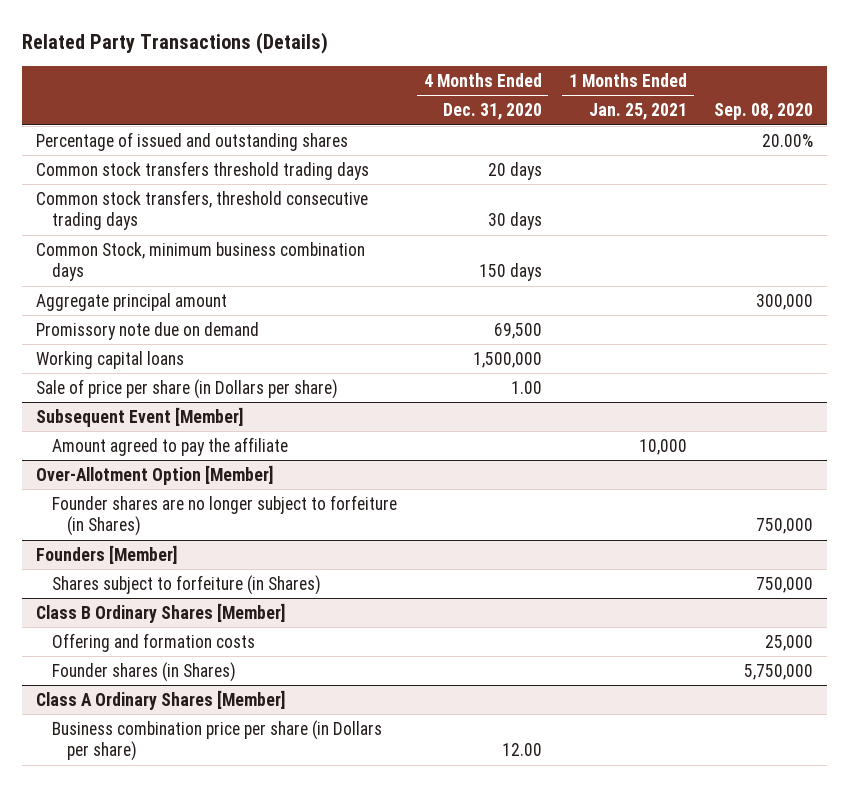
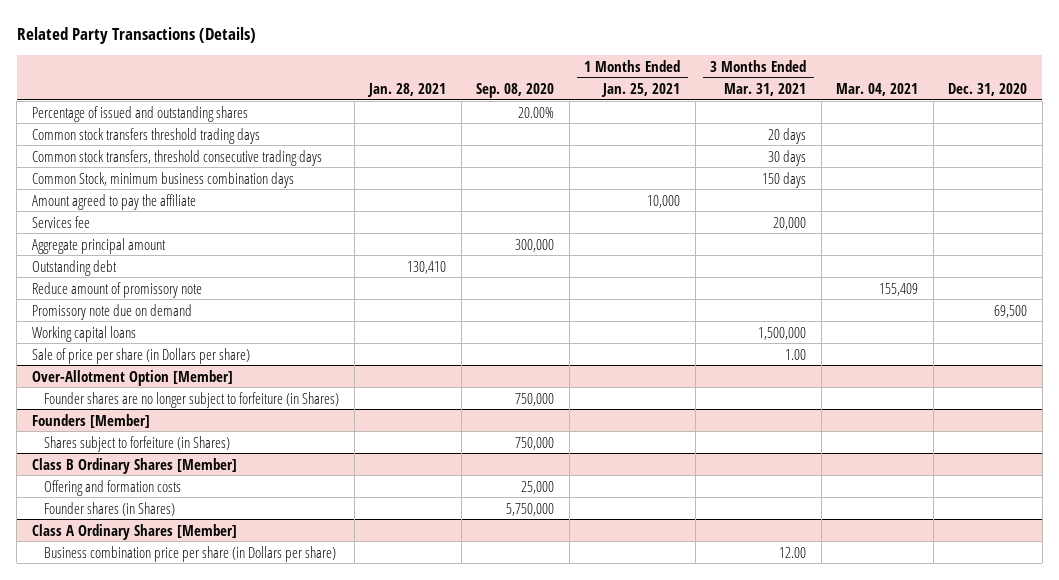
- | 4 Months Ended Dec. 31, 2020 | 1 Months Ended Jan. 25, 2021 | Sep. 08, 2020
+ | Jan. 28, 2021 | Sep. 08, 2020 | 1 Months Ended Jan. 25, 2021 | 3 Months Ended Mar. 31, 2021 | Mar. 04, 2021 | Dec. 31, 2020
+ Amount agreed to pay the affiliate | | | 10,000 | | |
+ Services fee | | | | 20,000 | |
+ Outstanding debt | 130,410 | | | | |
+ Reduce amount of promissory note | | | | | 155,409 |
- Subsequent Event [Member]
- Amount agreed to pay the affiliate | | 10,000 |

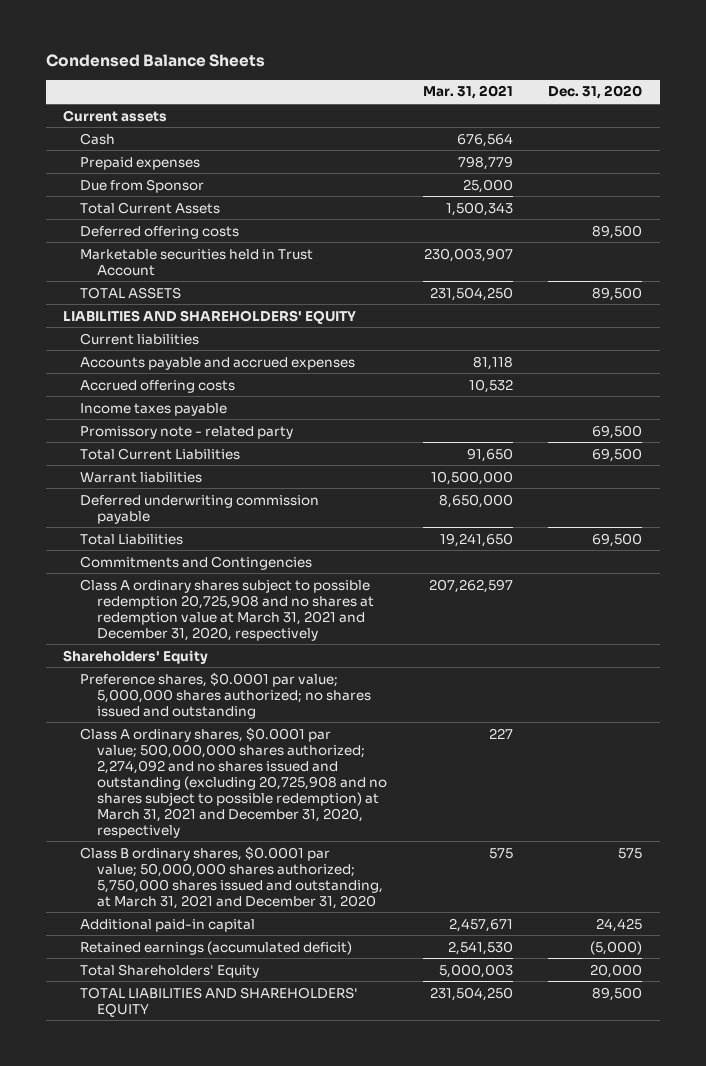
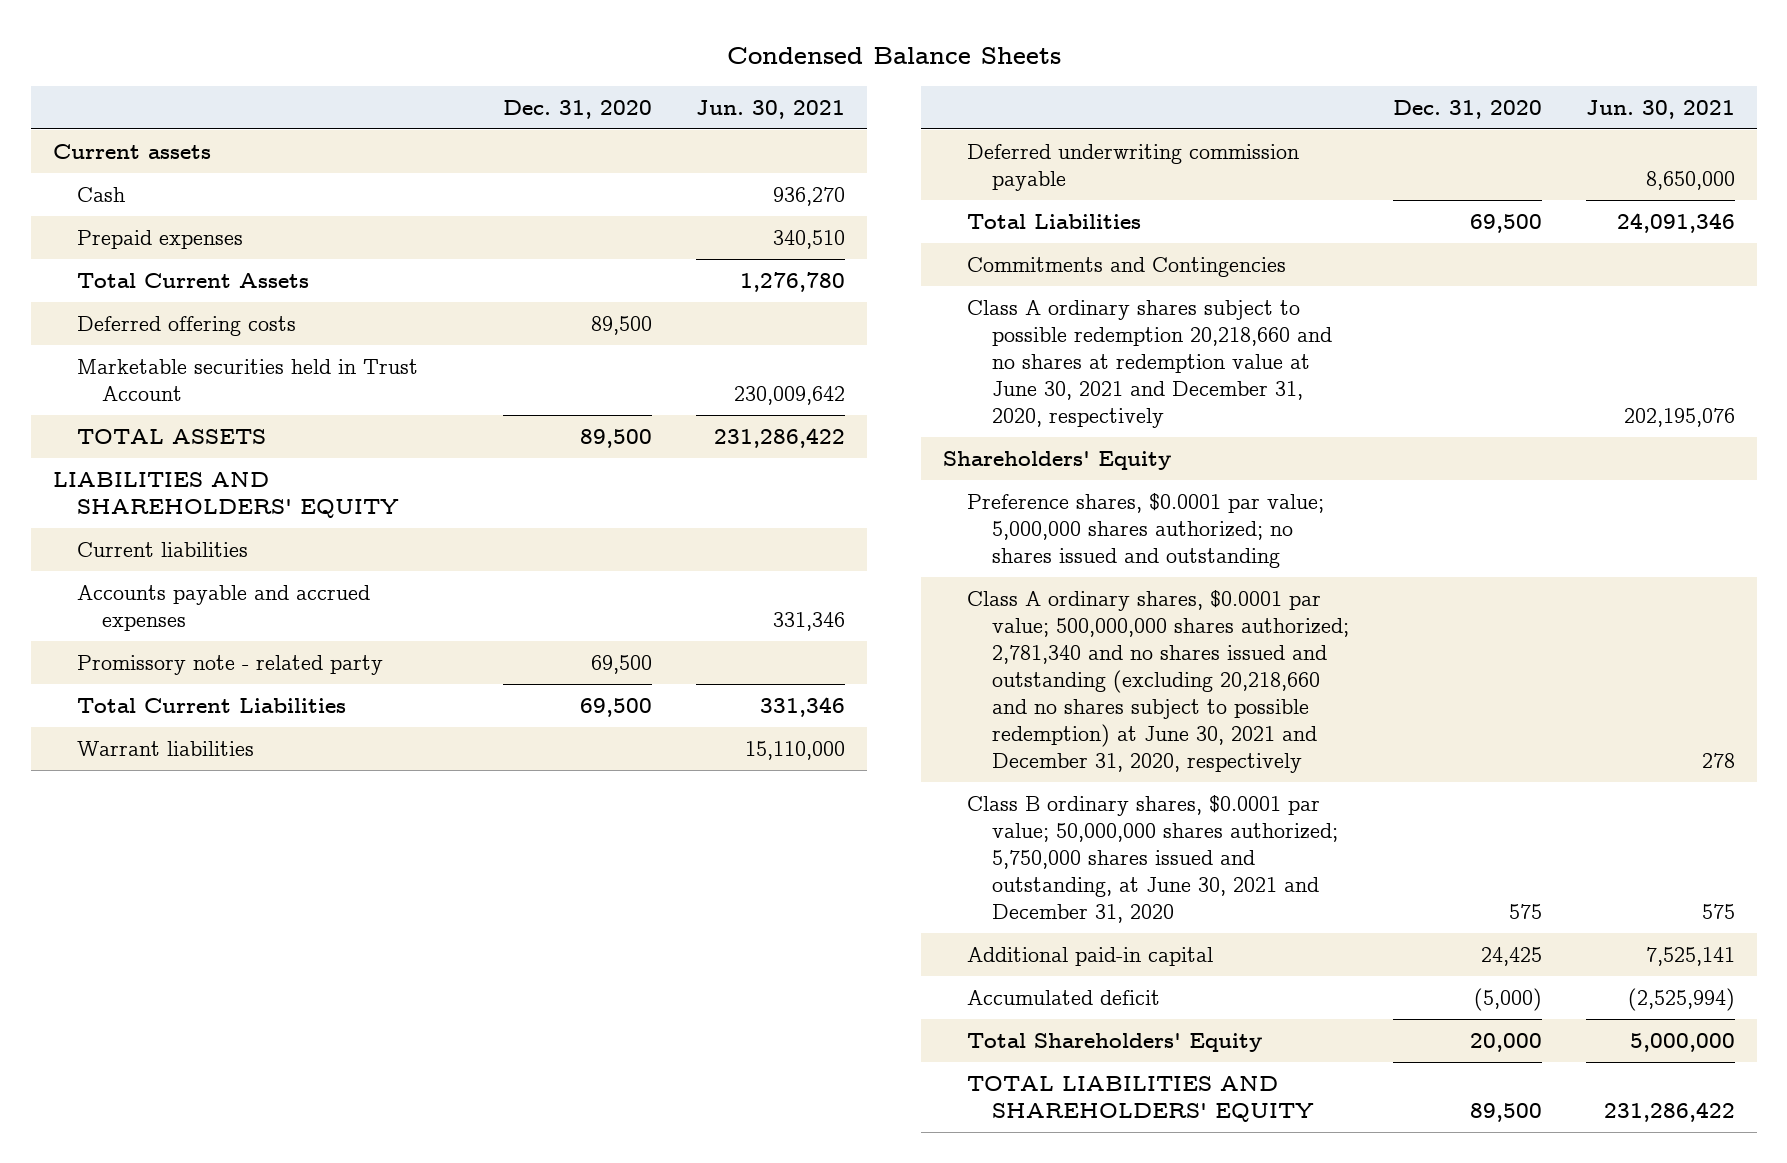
- | Mar. 31, 2021 | Dec. 31, 2020
+ | Dec. 31, 2020 | Jun. 30, 2021
- Due from Sponsor | 25,000 |
- Accrued offering costs | 10,532 |
- Income taxes payable
- Class A ordinary shares subject to possible redemption 20,725,908 and no shares at redemption value at March 31, 2021 and December 31, 2020, respectively | 207,262,597 |
+ Class A ordinary shares subject to possible redemption 20,218,660 and no shares at redemption value at June 30, 2021 and December 31, 2020, respectively | | 202,195,076
- Class A ordinary shares, $0.0001 par value; 500,000,000 shares authorized; 2,274,092 and no shares issued and outstanding (excluding 20,725,908 and no shares subject to possible redemption) at March 31, 2021 and December 31, 2020, respectively | 227 |
- Class B ordinary shares, $0.0001 par value; 50,000,000 shares authorized; 5,750,000 shares issued and outstanding, at March 31, 2021 and December 31, 2020 | 575 | 575
+ Class A ordinary shares, $0.0001 par value; 500,000,000 shares authorized; 2,781,340 and no shares issued and outstanding (excluding 20,218,660 and no shares subject to possible redemption) at June 30, 2021 and December 31, 2020, respectively | | 278
+ Class B ordinary shares, $0.0001 par value; 50,000,000 shares authorized; 5,750,000 shares issued and outstanding, at June 30, 2021 and December 31, 2020 | 575 | 575
- Retained earnings (accumulated deficit) | 2,541,530 | (5,000)
+ Accumulated deficit | (5,000) | (2,525,994)

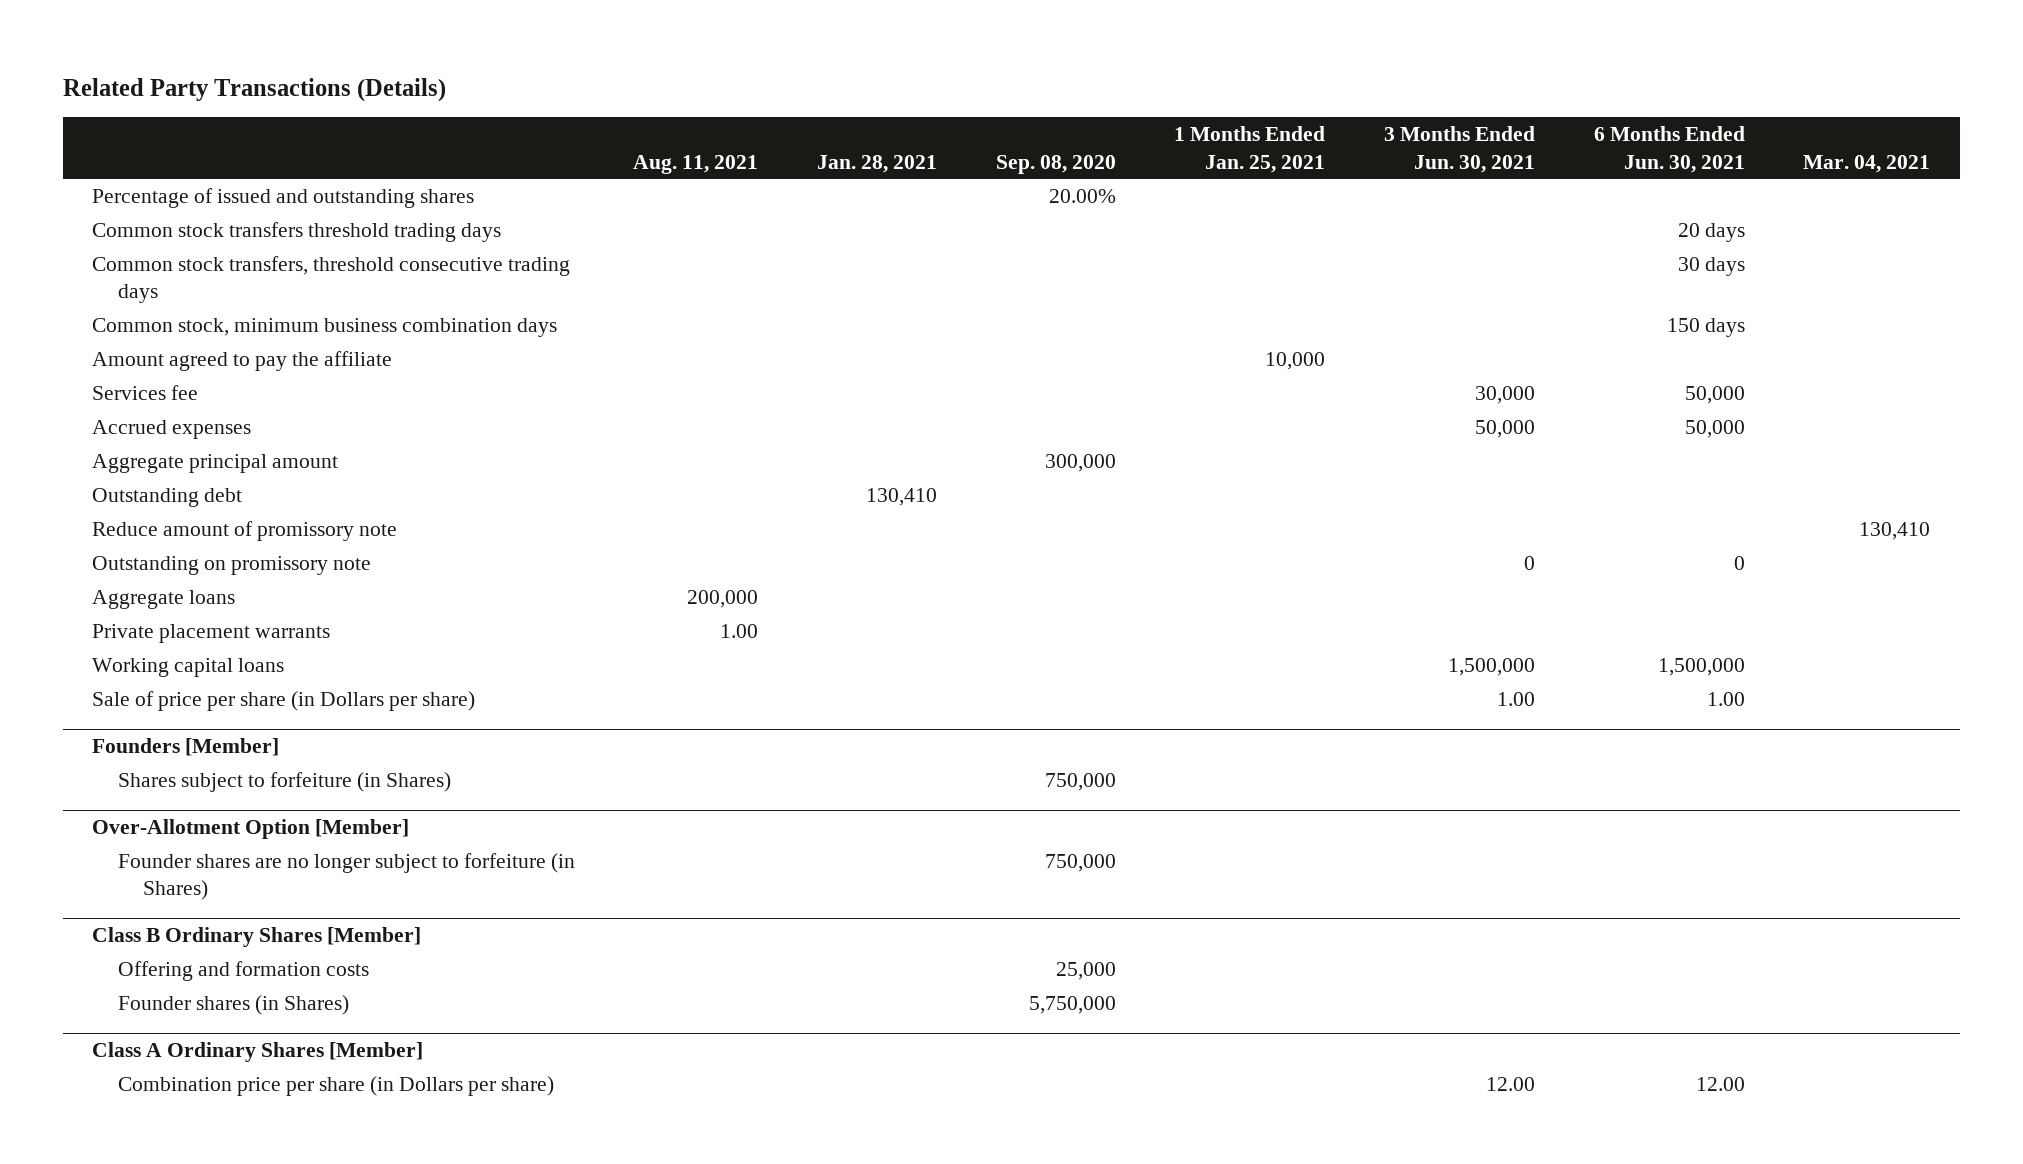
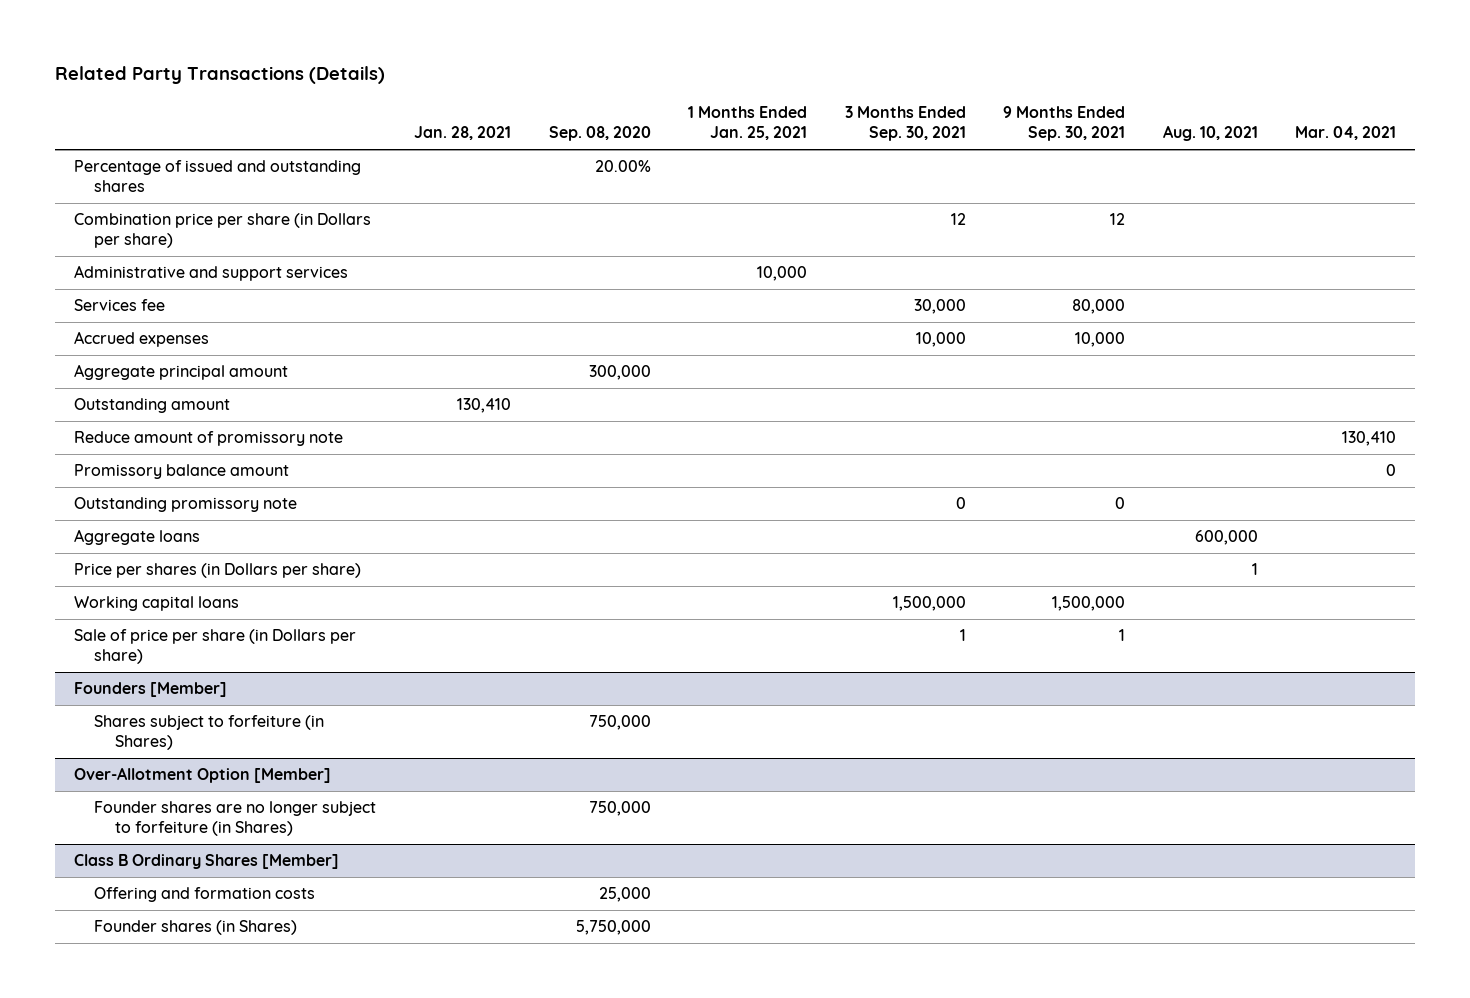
- | Aug. 11, 2021 | Jan. 28, 2021 | Sep. 08, 2020 | 1 Months Ended Jan. 25, 2021 | 3 Months Ended Jun. 30, 2021 | 6 Months Ended Jun. 30, 2021 | Mar. 04, 2021
+ | Jan. 28, 2021 | Sep. 08, 2020 | 1 Months Ended Jan. 25, 2021 | 3 Months Ended Sep. 30, 2021 | 9 Months Ended Sep. 30, 2021 | Aug. 10, 2021 | Mar. 04, 2021
- Common stock transfers threshold trading days | | | | | | 20 days |
- Common stock transfers, threshold consecutive trading days | | | | | | 30 days |
- Common stock, minimum business combination days | | | | | | 150 days |
- Amount agreed to pay the affiliate | | | | 10,000 | | |
+ Combination price per share (in Dollars per share) | | | | 12 | 12 | |
+ Administrative and support services | | | 10,000 | | | |
- Outstanding debt | | 130,410 | | | | |
+ Outstanding amount | 130,410 | | | | | |
- Outstanding on promissory note | | | | | 0 | 0 |
+ Promissory balance amount | | | | | | | 0
+ Outstanding promissory note | | | | 0 | 0 | |
- Private placement warrants | 1.00 | | | | | |
+ Price per shares (in Dollars per share) | | | | | | 1 |
- Class A Ordinary Shares [Member]
- Combination price per share (in Dollars per share) | | | | | 12.00 | 12.00 |

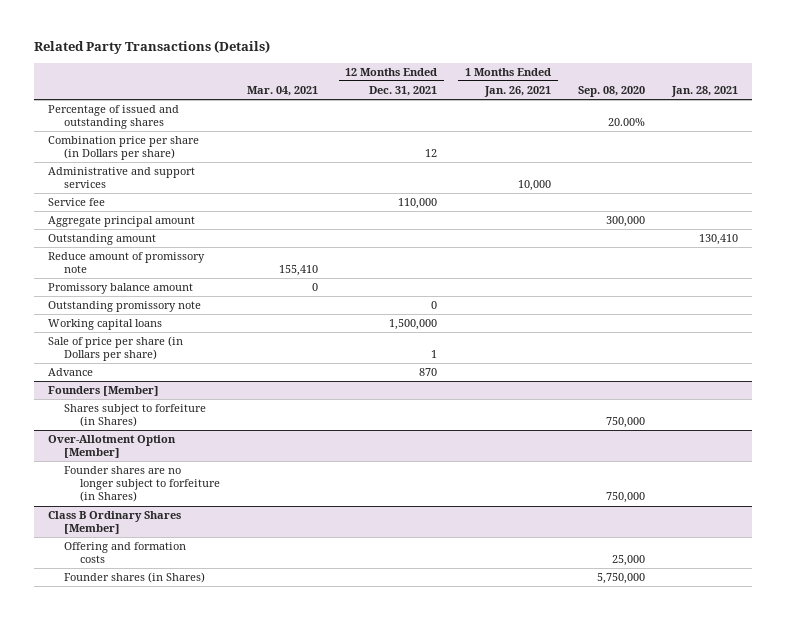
- | Jan. 28, 2021 | Sep. 08, 2020 | 1 Months Ended Jan. 25, 2021 | 3 Months Ended Sep. 30, 2021 | 9 Months Ended Sep. 30, 2021 | Aug. 10, 2021 | Mar. 04, 2021
+ | Mar. 04, 2021 | 12 Months Ended Dec. 31, 2021 | 1 Months Ended Jan. 26, 2021 | Sep. 08, 2020 | Jan. 28, 2021
- Services fee | | | | 30,000 | 80,000 | |
- Accrued expenses | | | | 10,000 | 10,000 | |
+ Service fee | | 110,000 | | |
- Reduce amount of promissory note | | | | | | | 130,410
+ Reduce amount of promissory note | 155,410 | | | |
- Aggregate loans | | | | | | 600,000 |
- Price per shares (in Dollars per share) | | | | | | 1 |
+ Advance | | 870 | | |

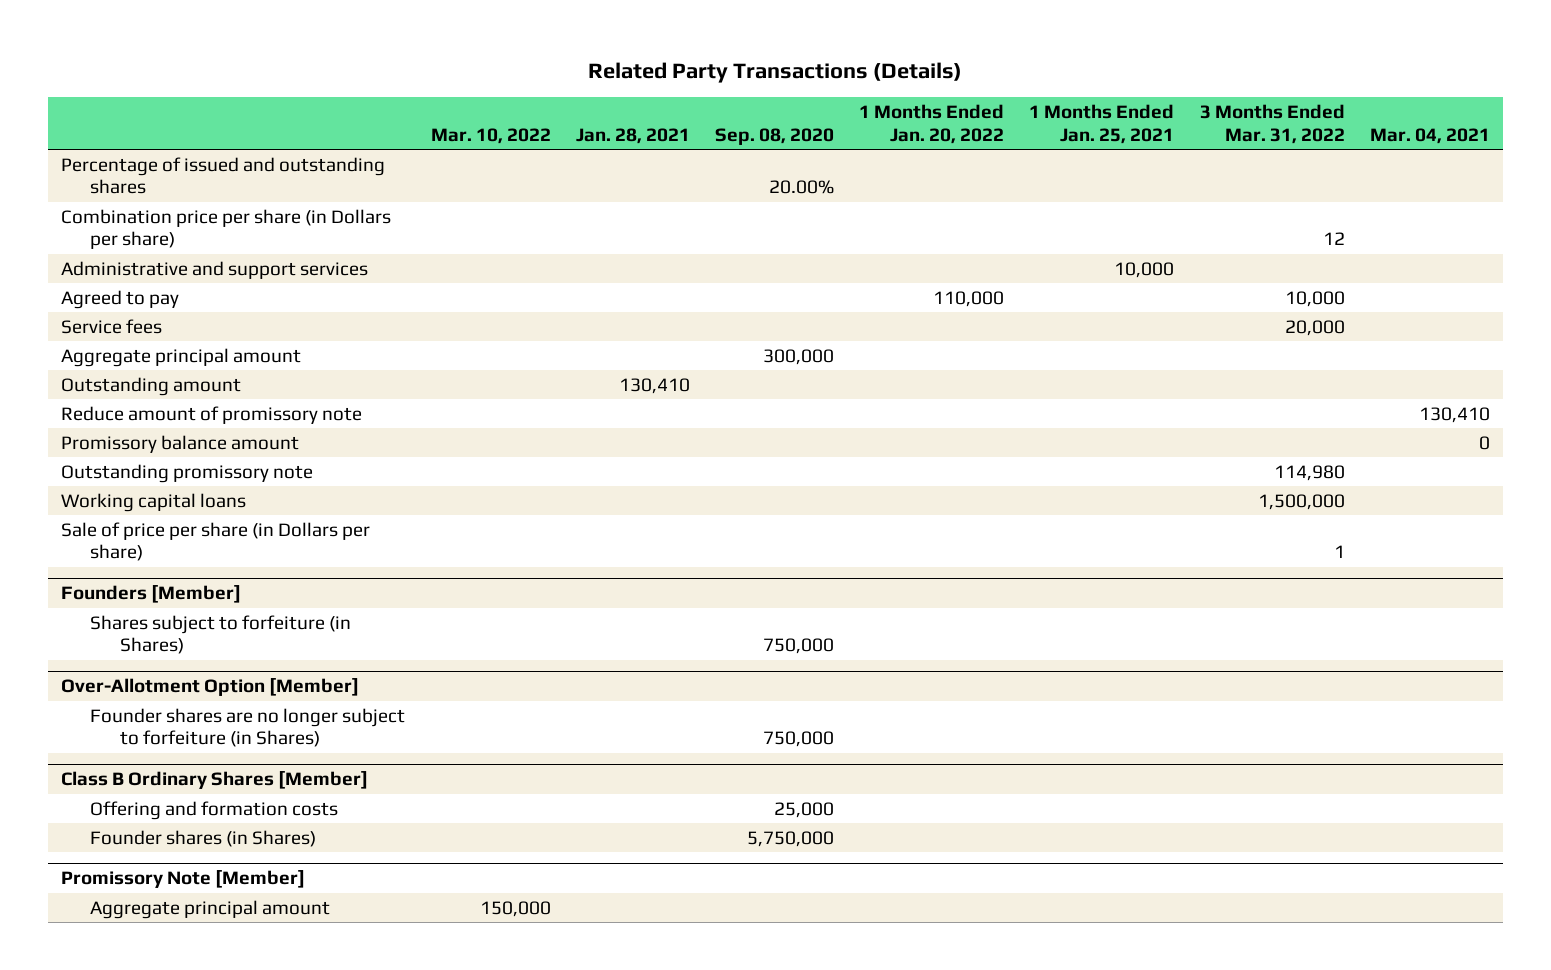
- | Mar. 04, 2021 | 12 Months Ended Dec. 31, 2021 | 1 Months Ended Jan. 26, 2021 | Sep. 08, 2020 | Jan. 28, 2021
+ | Mar. 10, 2022 | Jan. 28, 2021 | Sep. 08, 2020 | 1 Months Ended Jan. 20, 2022 | 1 Months Ended Jan. 25, 2021 | 3 Months Ended Mar. 31, 2022 | Mar. 04, 2021
- Service fee | | 110,000 | | |
+ Agreed to pay | | | | 110,000 | | 10,000 |
+ Service fees | | | | | | 20,000 |
- Reduce amount of promissory note | 155,410 | | | |
+ Reduce amount of promissory note | | | | | | | 130,410
- Advance | | 870 | | |
+ Promissory Note [Member]
+ Aggregate principal amount | 150,000 | | | | | |

